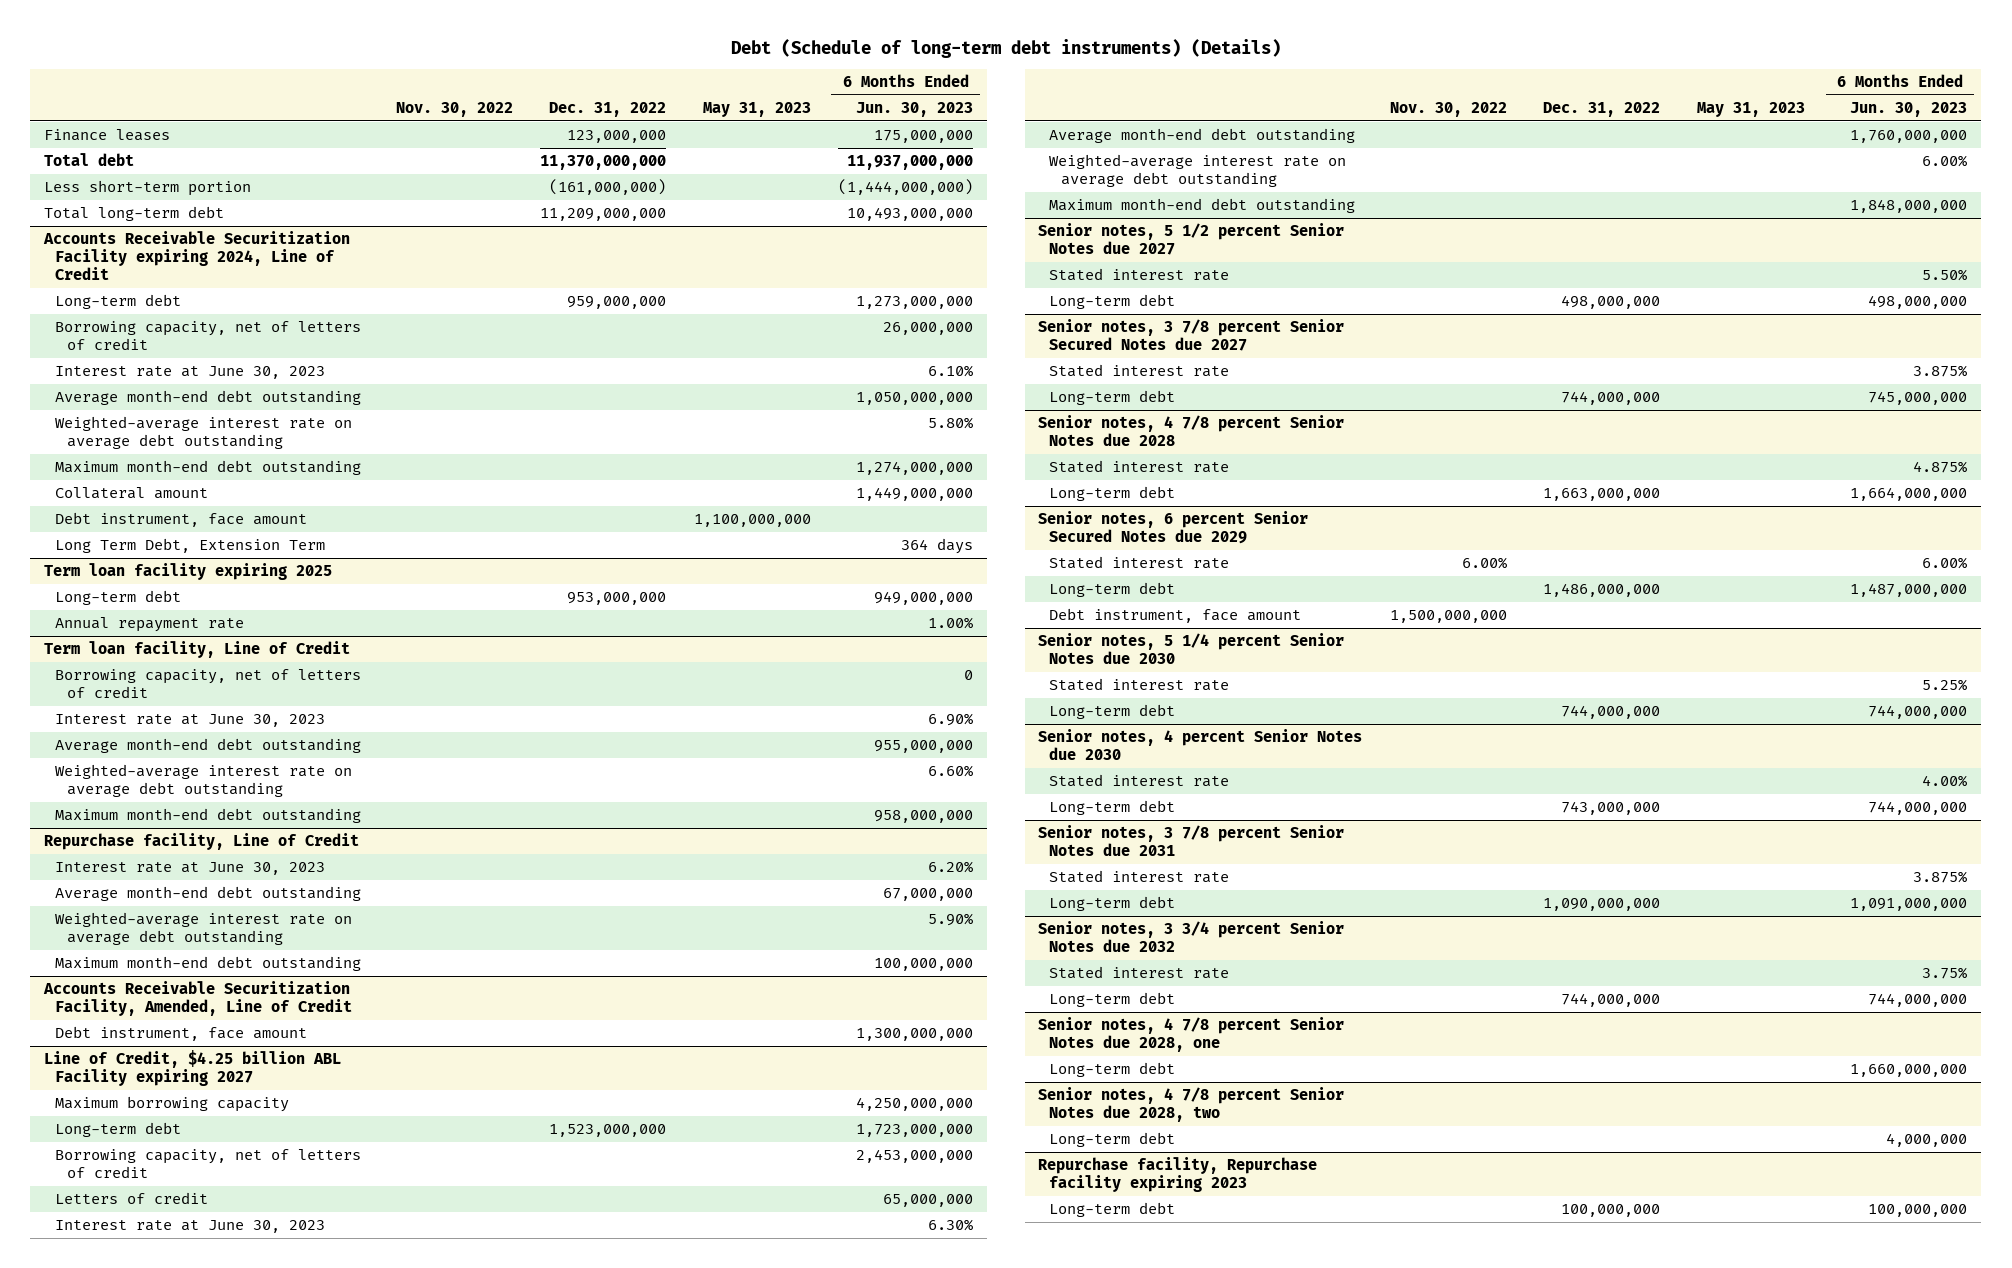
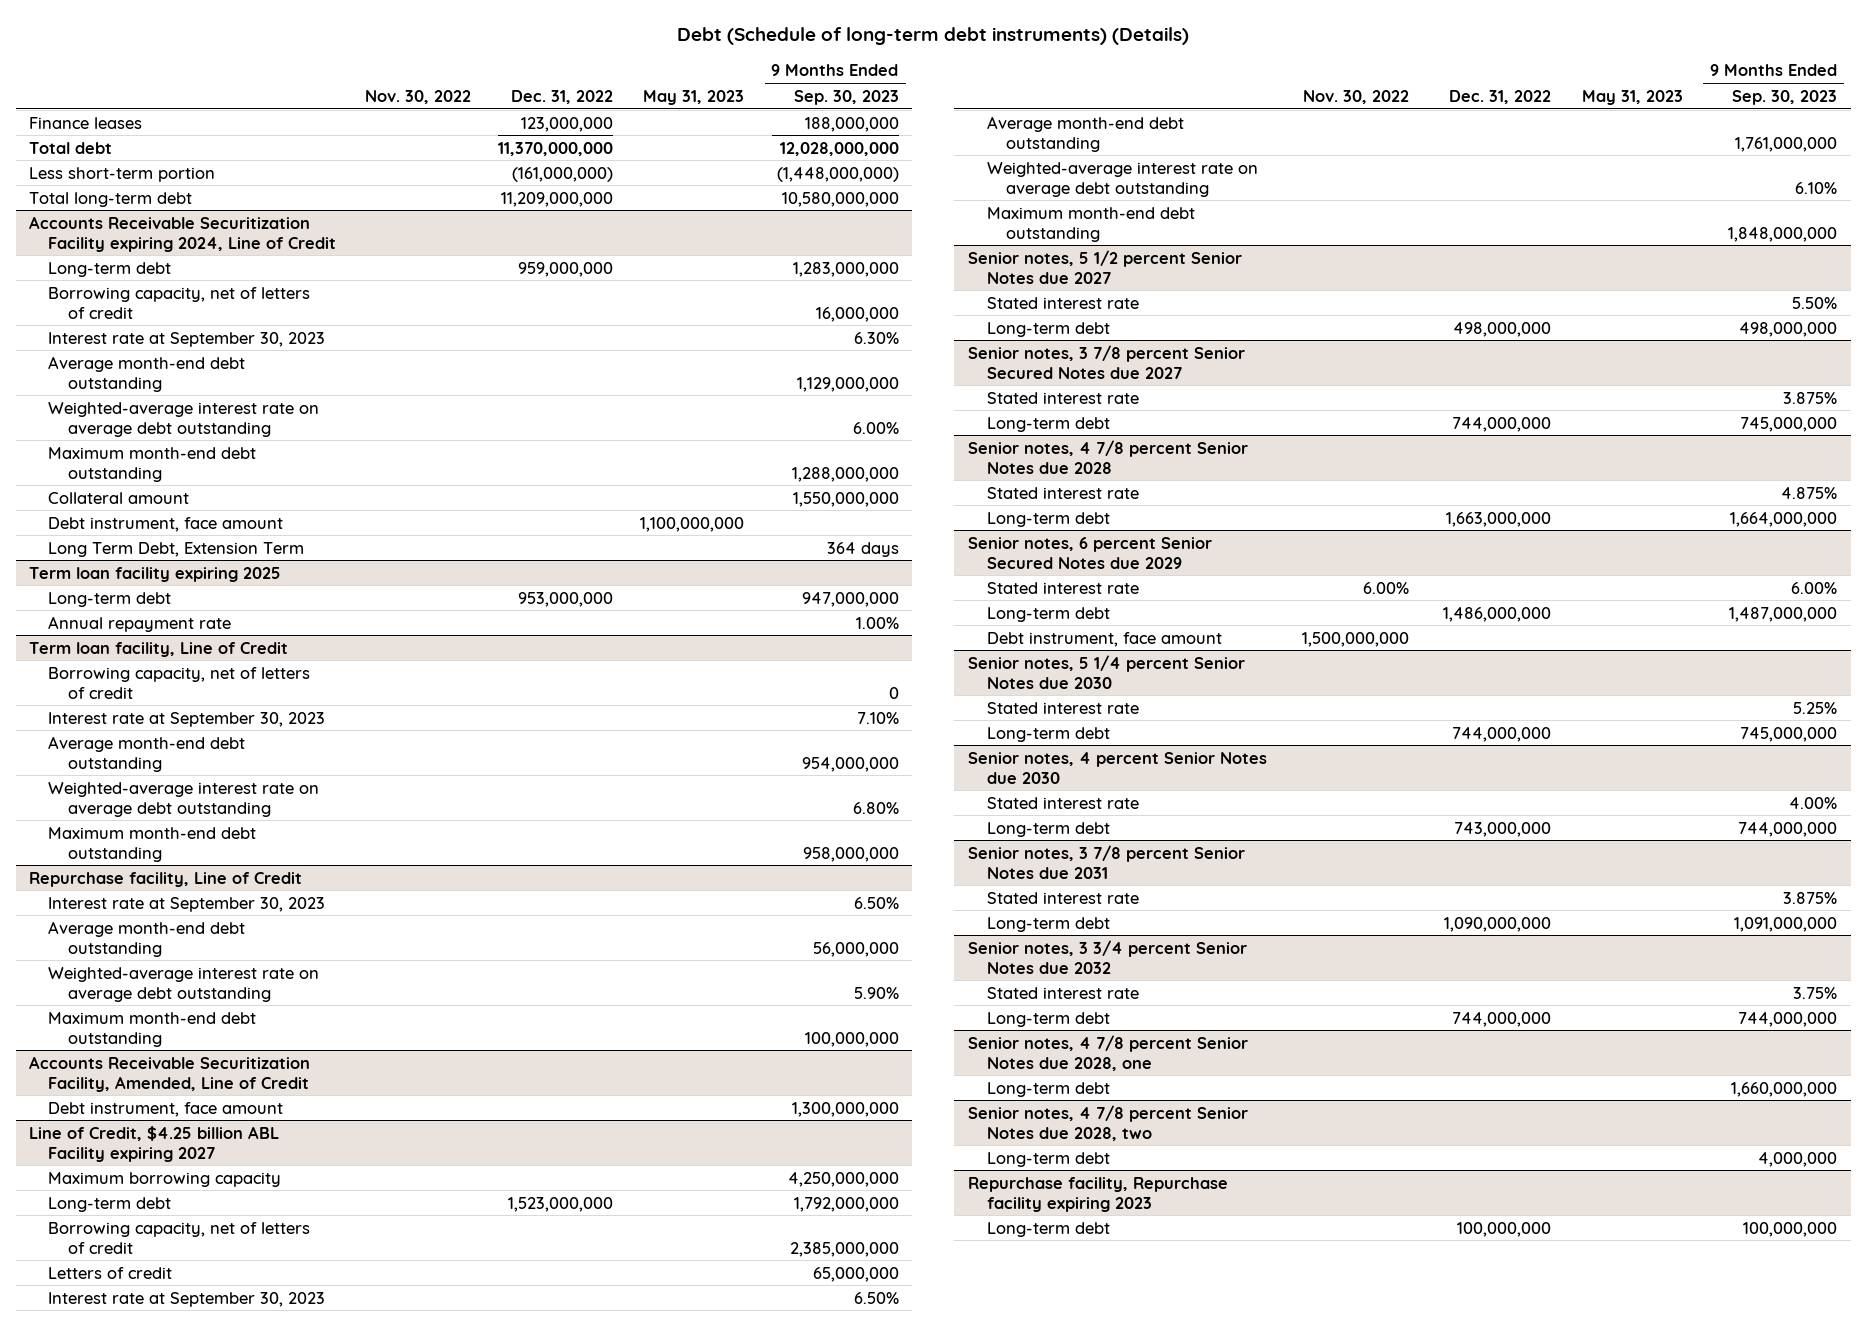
- | Nov. 30, 2022 | Dec. 31, 2022 | May 31, 2023 | 6 Months Ended Jun. 30, 2023
+ | Nov. 30, 2022 | Dec. 31, 2022 | May 31, 2023 | 9 Months Ended Sep. 30, 2023
@ Accounts Receivable Securitization Facility expiring 2024, Line of Credit
- Interest rate at June 30, 2023 | | | | 6.10%
+ Interest rate at September 30, 2023 | | | | 6.30%
@ Term loan facility, Line of Credit
- Interest rate at June 30, 2023 | | | | 6.90%
+ Interest rate at September 30, 2023 | | | | 7.10%
@ Repurchase facility, Line of Credit
- Interest rate at June 30, 2023 | | | | 6.20%
+ Interest rate at September 30, 2023 | | | | 6.50%
@ Line of Credit, $4.25 billion ABL Facility expiring 2027
- Interest rate at June 30, 2023 | | | | 6.30%
+ Interest rate at September 30, 2023 | | | | 6.50%

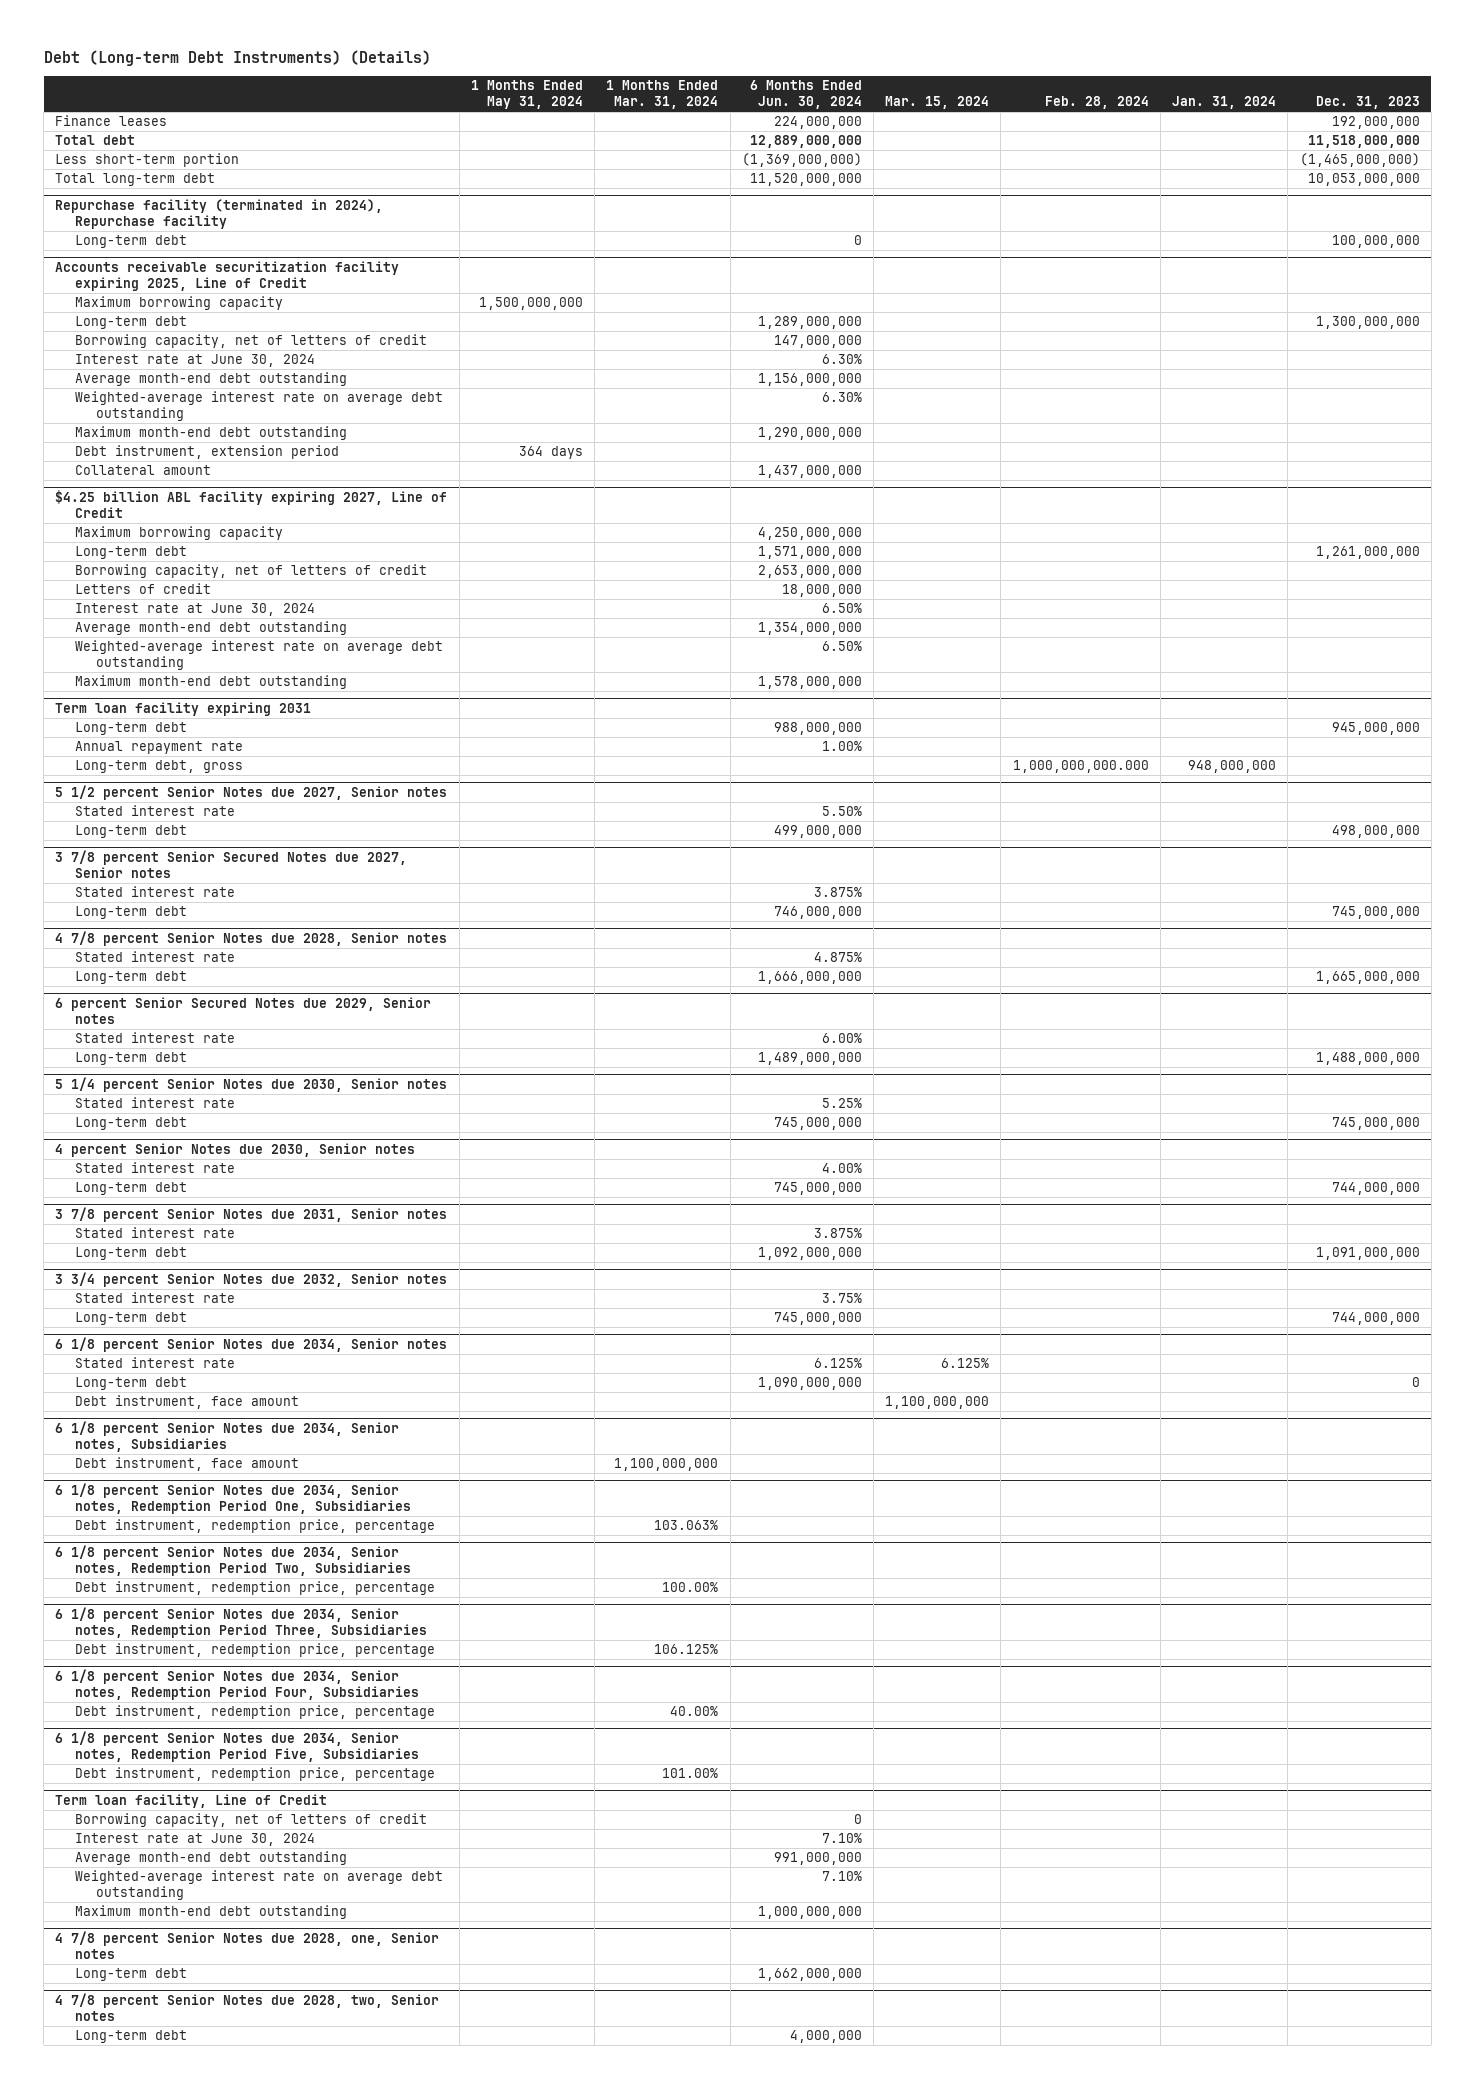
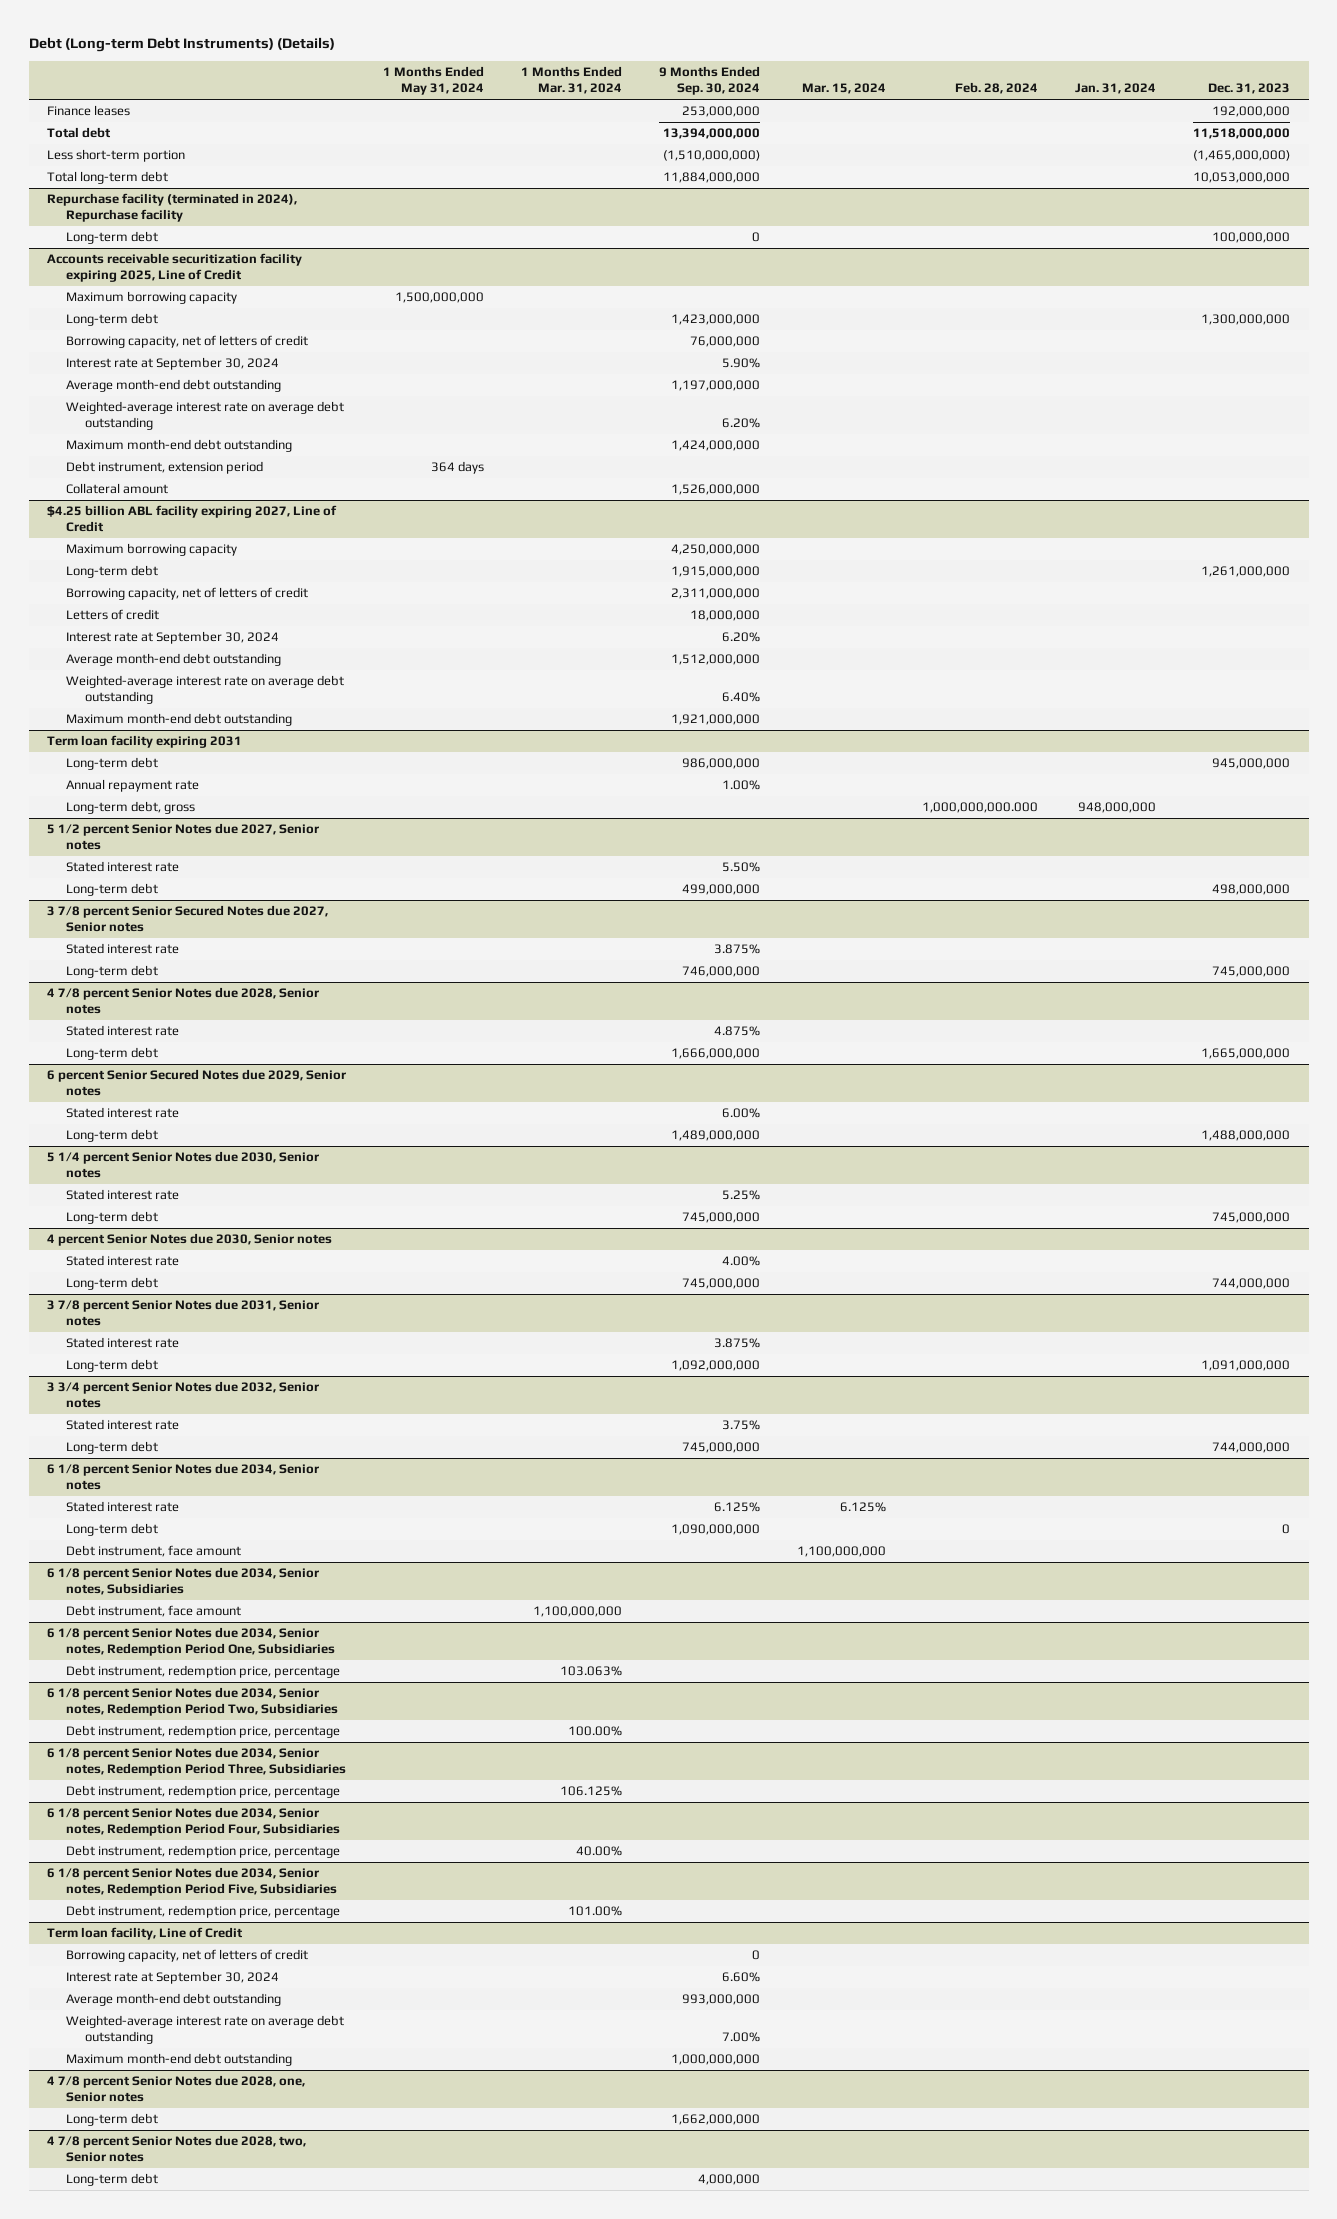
- | 1 Months Ended May 31, 2024 | 1 Months Ended Mar. 31, 2024 | 6 Months Ended Jun. 30, 2024 | Mar. 15, 2024 | Feb. 28, 2024 | Jan. 31, 2024 | Dec. 31, 2023
+ | 1 Months Ended May 31, 2024 | 1 Months Ended Mar. 31, 2024 | 9 Months Ended Sep. 30, 2024 | Mar. 15, 2024 | Feb. 28, 2024 | Jan. 31, 2024 | Dec. 31, 2023
@ Accounts receivable securitization facility expiring 2025, Line of Credit
- Interest rate at June 30, 2024 | | | 6.30% | | | |
+ Interest rate at September 30, 2024 | | | 5.90% | | | |
@ $4.25 billion ABL facility expiring 2027, Line of Credit
- Interest rate at June 30, 2024 | | | 6.50% | | | |
+ Interest rate at September 30, 2024 | | | 6.20% | | | |
@ Term loan facility, Line of Credit
- Interest rate at June 30, 2024 | | | 7.10% | | | |
+ Interest rate at September 30, 2024 | | | 6.60% | | | |

